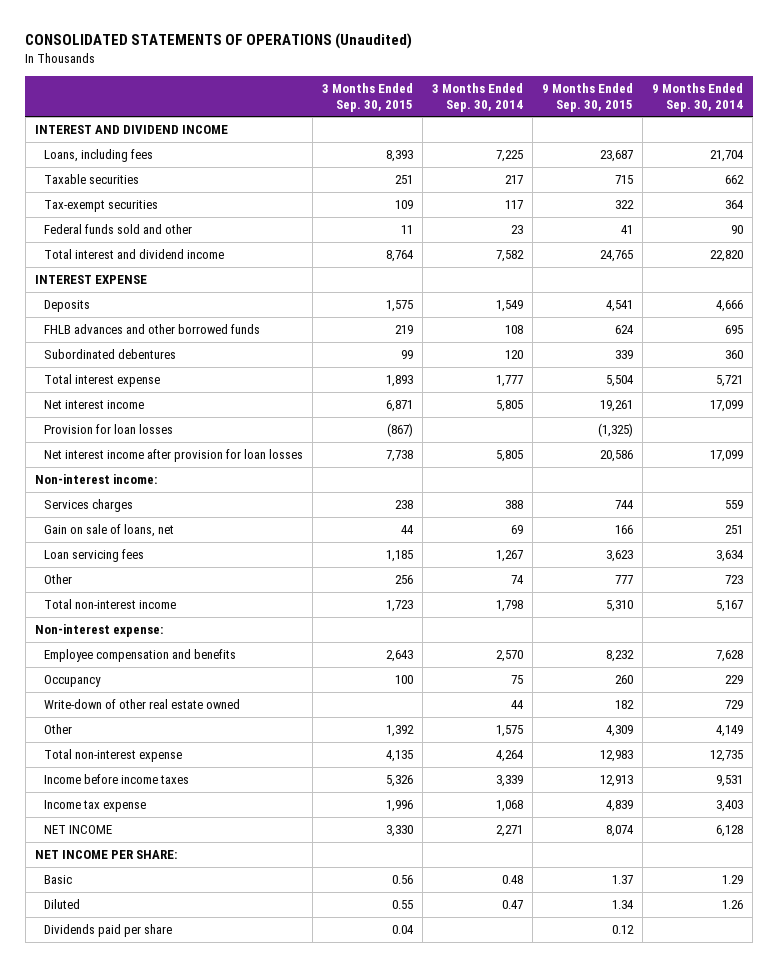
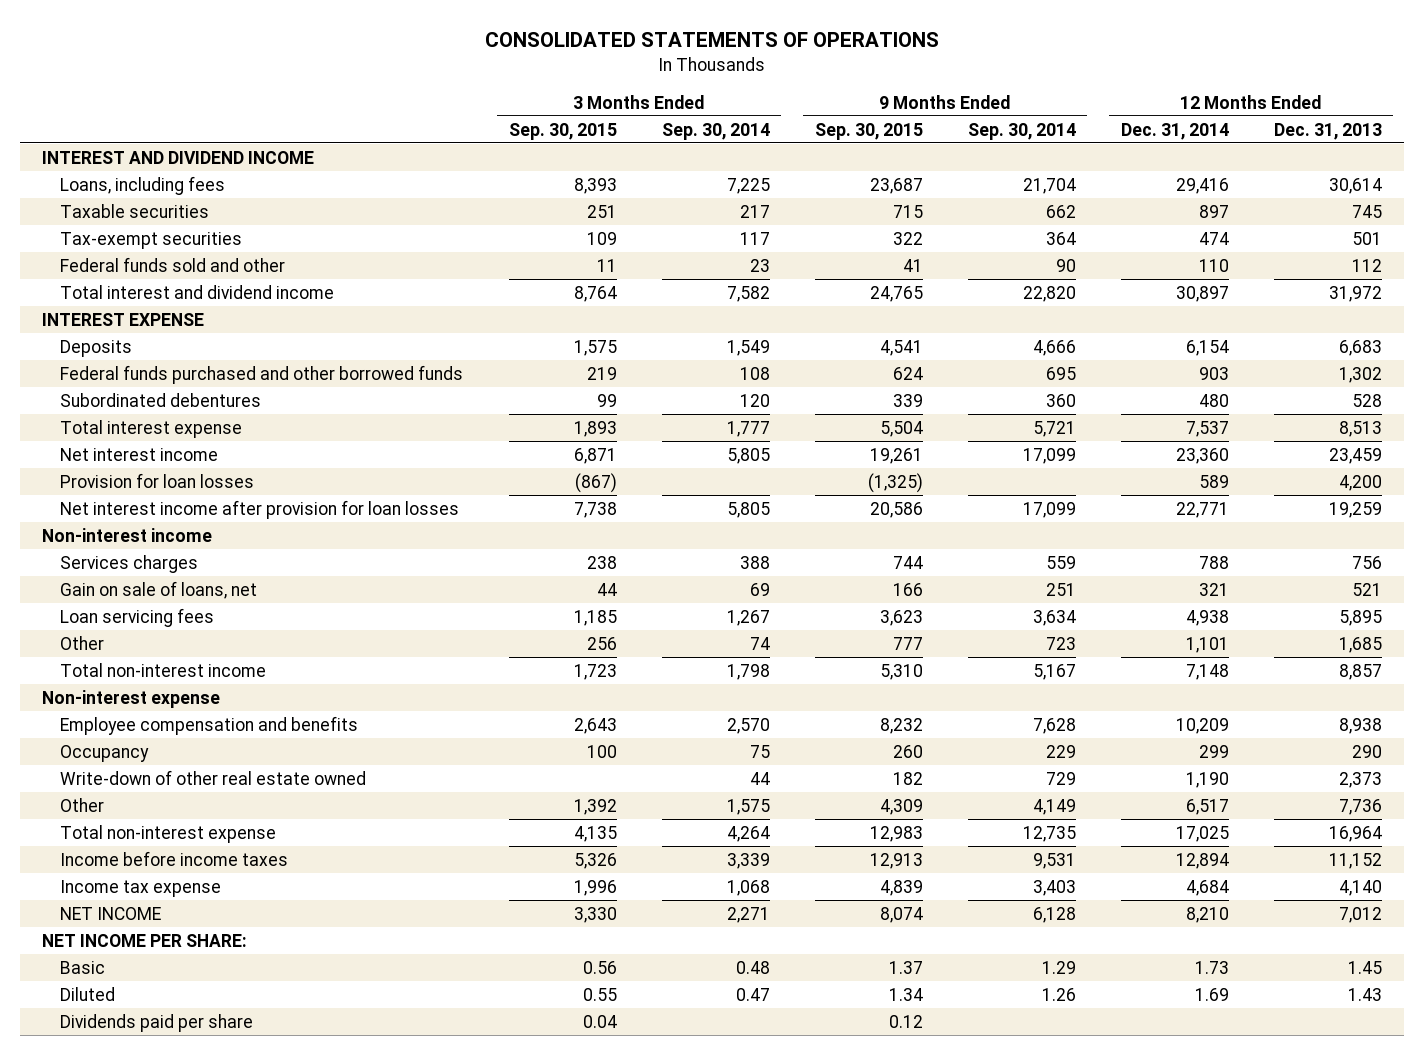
- CONSOLIDATED STATEMENTS OF OPERATIONS (Unaudited)
+ CONSOLIDATED STATEMENTS OF OPERATIONS
- | 3 Months Ended Sep. 30, 2015 | 3 Months Ended Sep. 30, 2014 | 9 Months Ended Sep. 30, 2015 | 9 Months Ended Sep. 30, 2014
+ | 3 Months Ended Sep. 30, 2015 | 3 Months Ended Sep. 30, 2014 | 9 Months Ended Sep. 30, 2015 | 9 Months Ended Sep. 30, 2014 | 12 Months Ended Dec. 31, 2014 | 12 Months Ended Dec. 31, 2013
- FHLB advances and other borrowed funds | 219 | 108 | 624 | 695
+ Federal funds purchased and other borrowed funds | 219 | 108 | 624 | 695 | 903 | 1,302
- Non-interest income:
+ Non-interest income
- Non-interest expense:
+ Non-interest expense

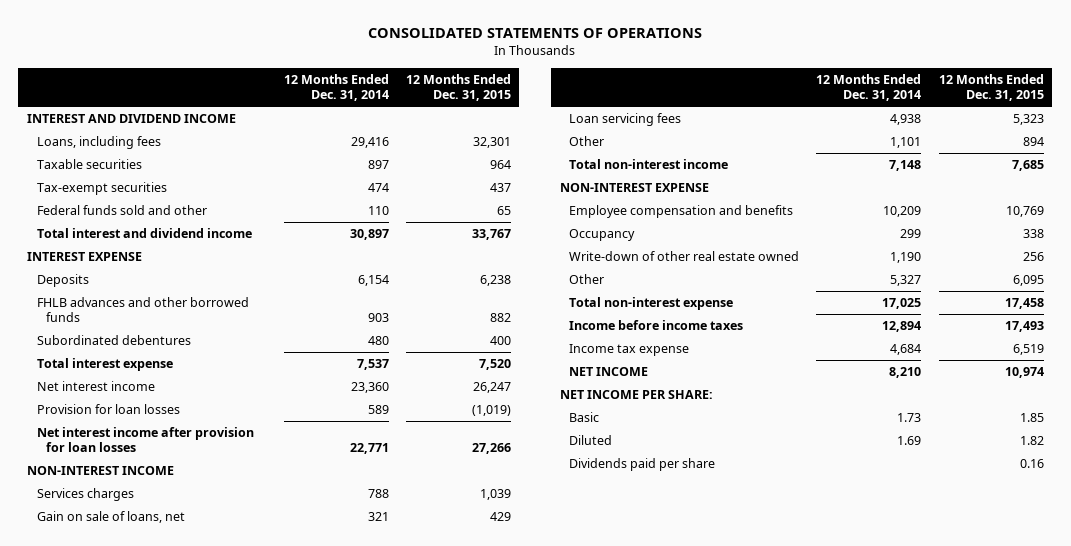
- | 3 Months Ended Sep. 30, 2015 | 3 Months Ended Sep. 30, 2014 | 9 Months Ended Sep. 30, 2015 | 9 Months Ended Sep. 30, 2014 | 12 Months Ended Dec. 31, 2014 | 12 Months Ended Dec. 31, 2013
+ | 12 Months Ended Dec. 31, 2014 | 12 Months Ended Dec. 31, 2015
- Federal funds purchased and other borrowed funds | 219 | 108 | 624 | 695 | 903 | 1,302
+ FHLB advances and other borrowed funds | 903 | 882
- Non-interest income
+ NON-INTEREST INCOME
- Non-interest expense
+ NON-INTEREST EXPENSE
- Other | 1,392 | 1,575 | 4,309 | 4,149 | 6,517 | 7,736
+ Other | 5,327 | 6,095

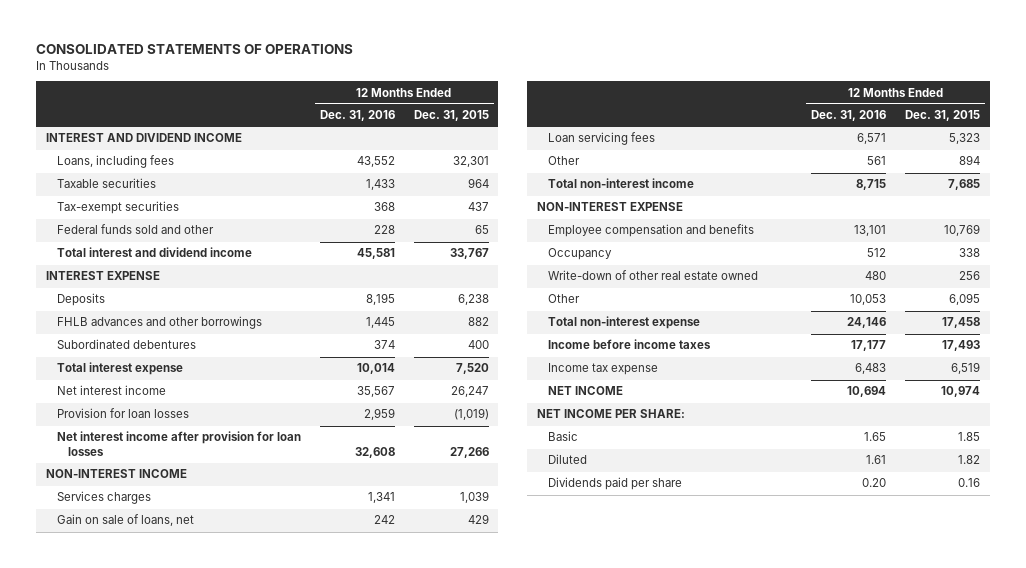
- | 12 Months Ended Dec. 31, 2014 | 12 Months Ended Dec. 31, 2015
+ | 12 Months Ended Dec. 31, 2016 | 12 Months Ended Dec. 31, 2015
- FHLB advances and other borrowed funds | 903 | 882
+ FHLB advances and other borrowings | 1,445 | 882

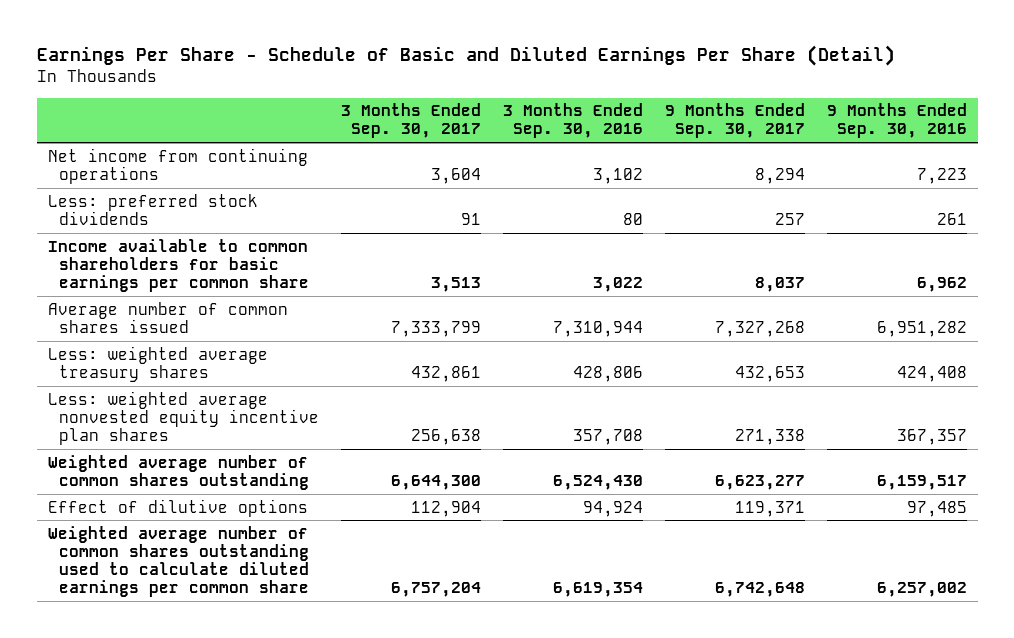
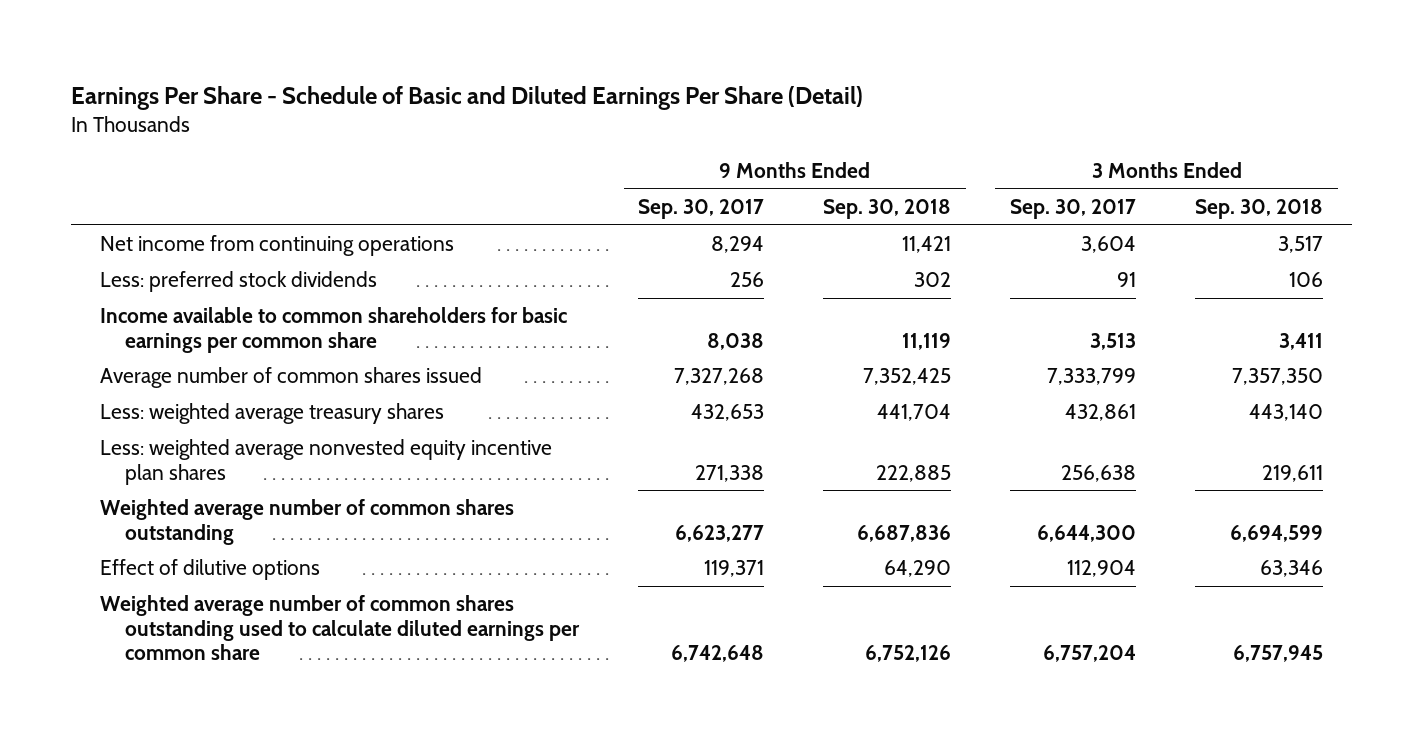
- | 3 Months Ended Sep. 30, 2017 | 3 Months Ended Sep. 30, 2016 | 9 Months Ended Sep. 30, 2017 | 9 Months Ended Sep. 30, 2016
+ | 9 Months Ended Sep. 30, 2017 | 9 Months Ended Sep. 30, 2018 | 3 Months Ended Sep. 30, 2017 | 3 Months Ended Sep. 30, 2018
- Less: preferred stock dividends | 91 | 80 | 257 | 261
- Income available to common shareholders for basic earnings per common share | 3,513 | 3,022 | 8,037 | 6,962
+ Less: preferred stock dividends | 256 | 302 | 91 | 106
+ Income available to common shareholders for basic earnings per common share | 8,038 | 11,119 | 3,513 | 3,411

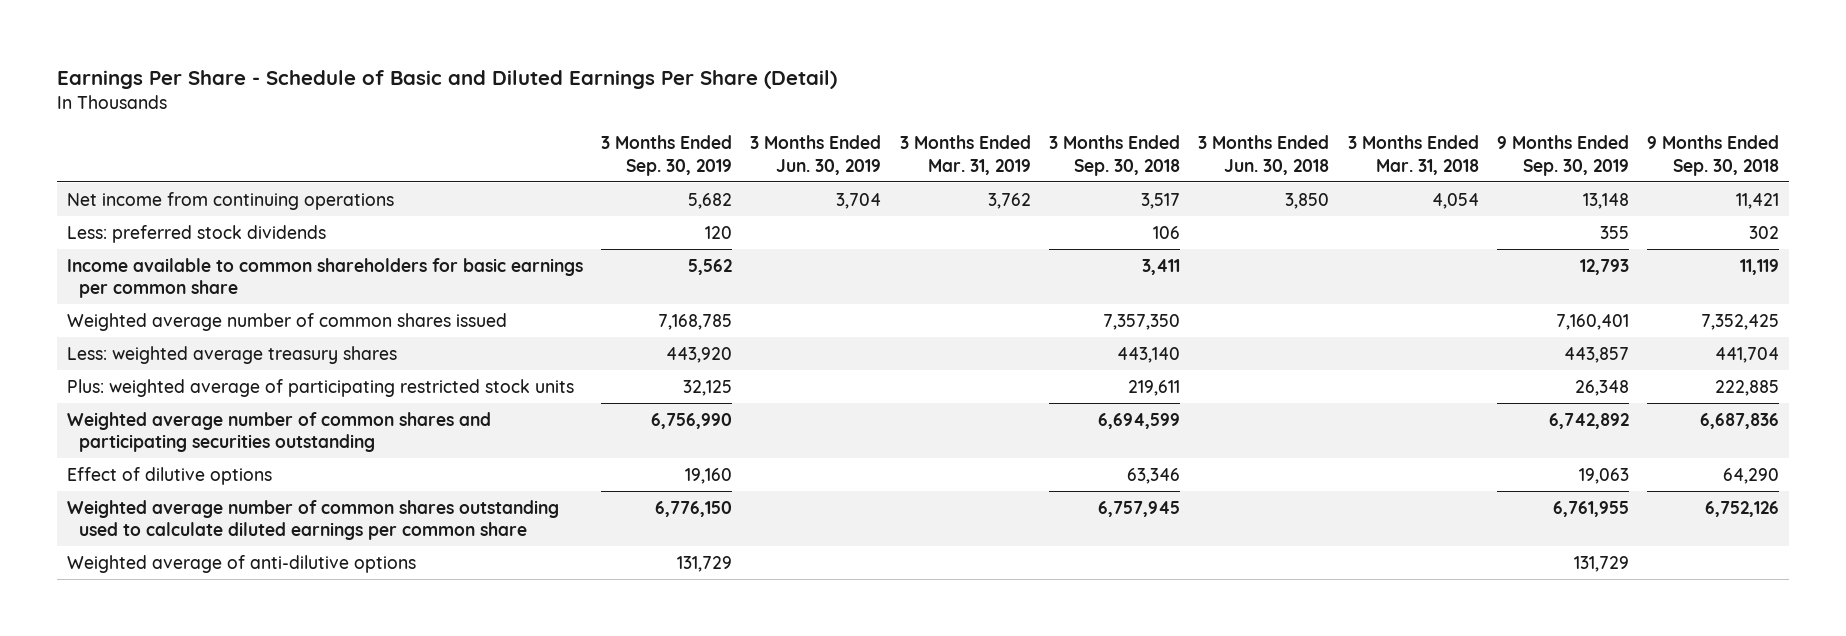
- | 9 Months Ended Sep. 30, 2017 | 9 Months Ended Sep. 30, 2018 | 3 Months Ended Sep. 30, 2017 | 3 Months Ended Sep. 30, 2018
+ | 3 Months Ended Sep. 30, 2019 | 3 Months Ended Jun. 30, 2019 | 3 Months Ended Mar. 31, 2019 | 3 Months Ended Sep. 30, 2018 | 3 Months Ended Jun. 30, 2018 | 3 Months Ended Mar. 31, 2018 | 9 Months Ended Sep. 30, 2019 | 9 Months Ended Sep. 30, 2018
- Average number of common shares issued | 7,327,268 | 7,352,425 | 7,333,799 | 7,357,350
+ Weighted average number of common shares issued | 7,168,785 | | | 7,357,350 | | | 7,160,401 | 7,352,425
- Less: weighted average nonvested equity incentive plan shares | 271,338 | 222,885 | 256,638 | 219,611
- Weighted average number of common shares outstanding | 6,623,277 | 6,687,836 | 6,644,300 | 6,694,599
+ Plus: weighted average of participating restricted stock units | 32,125 | | | 219,611 | | | 26,348 | 222,885
+ Weighted average number of common shares and participating securities outstanding | 6,756,990 | | | 6,694,599 | | | 6,742,892 | 6,687,836
+ Weighted average of anti-dilutive options | 131,729 | | | | | | 131,729 |

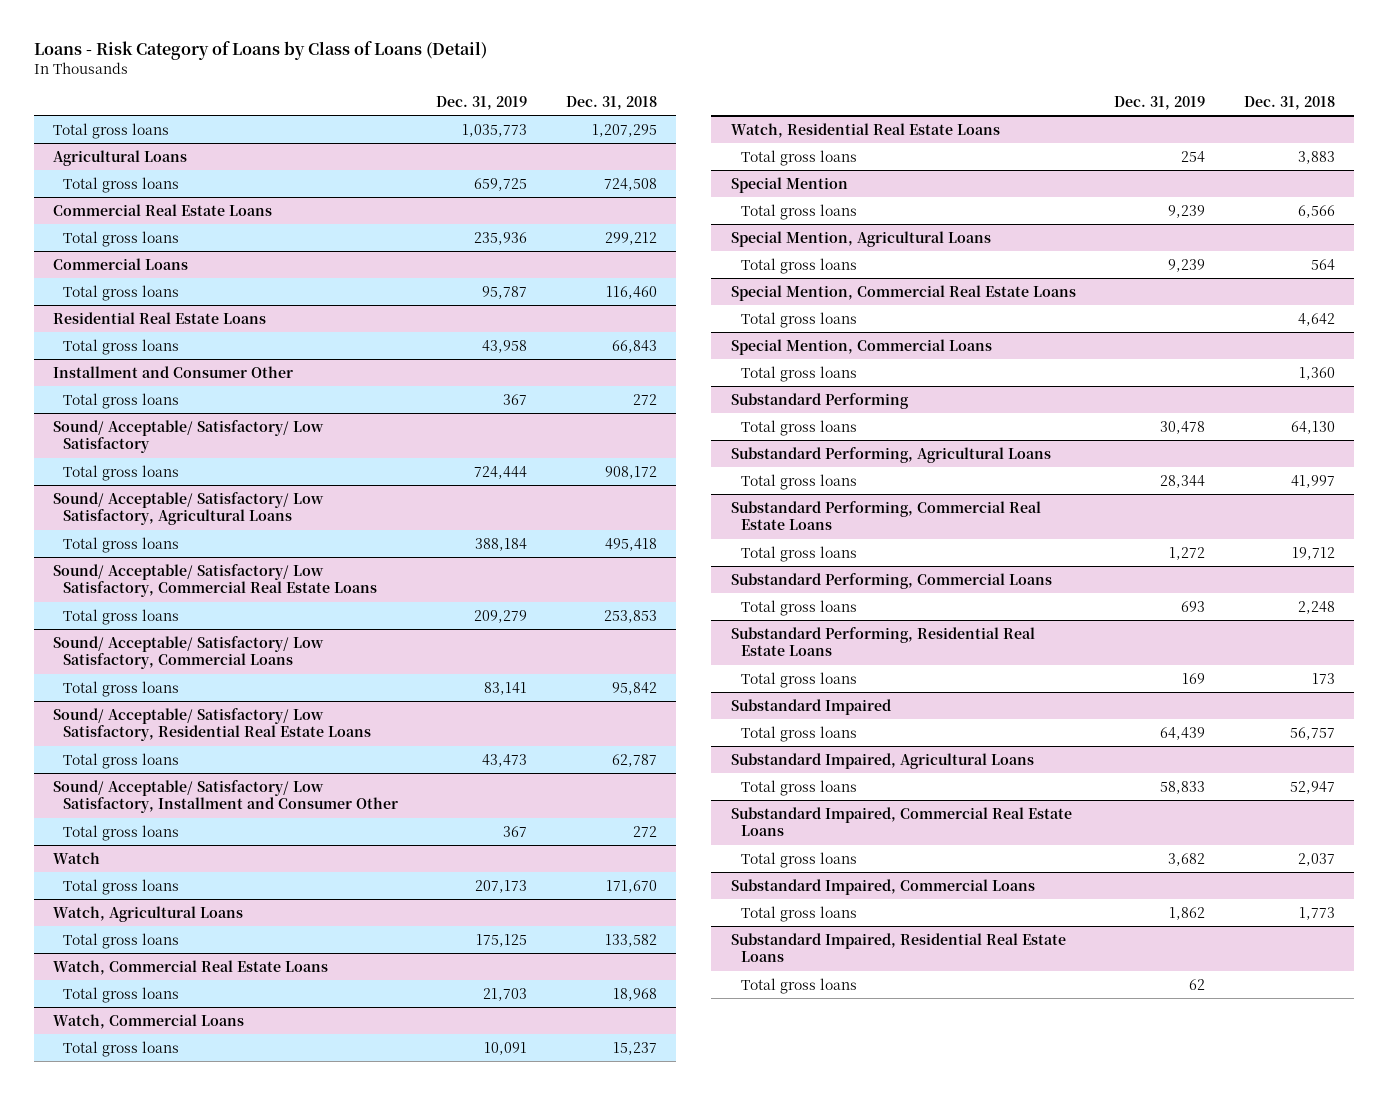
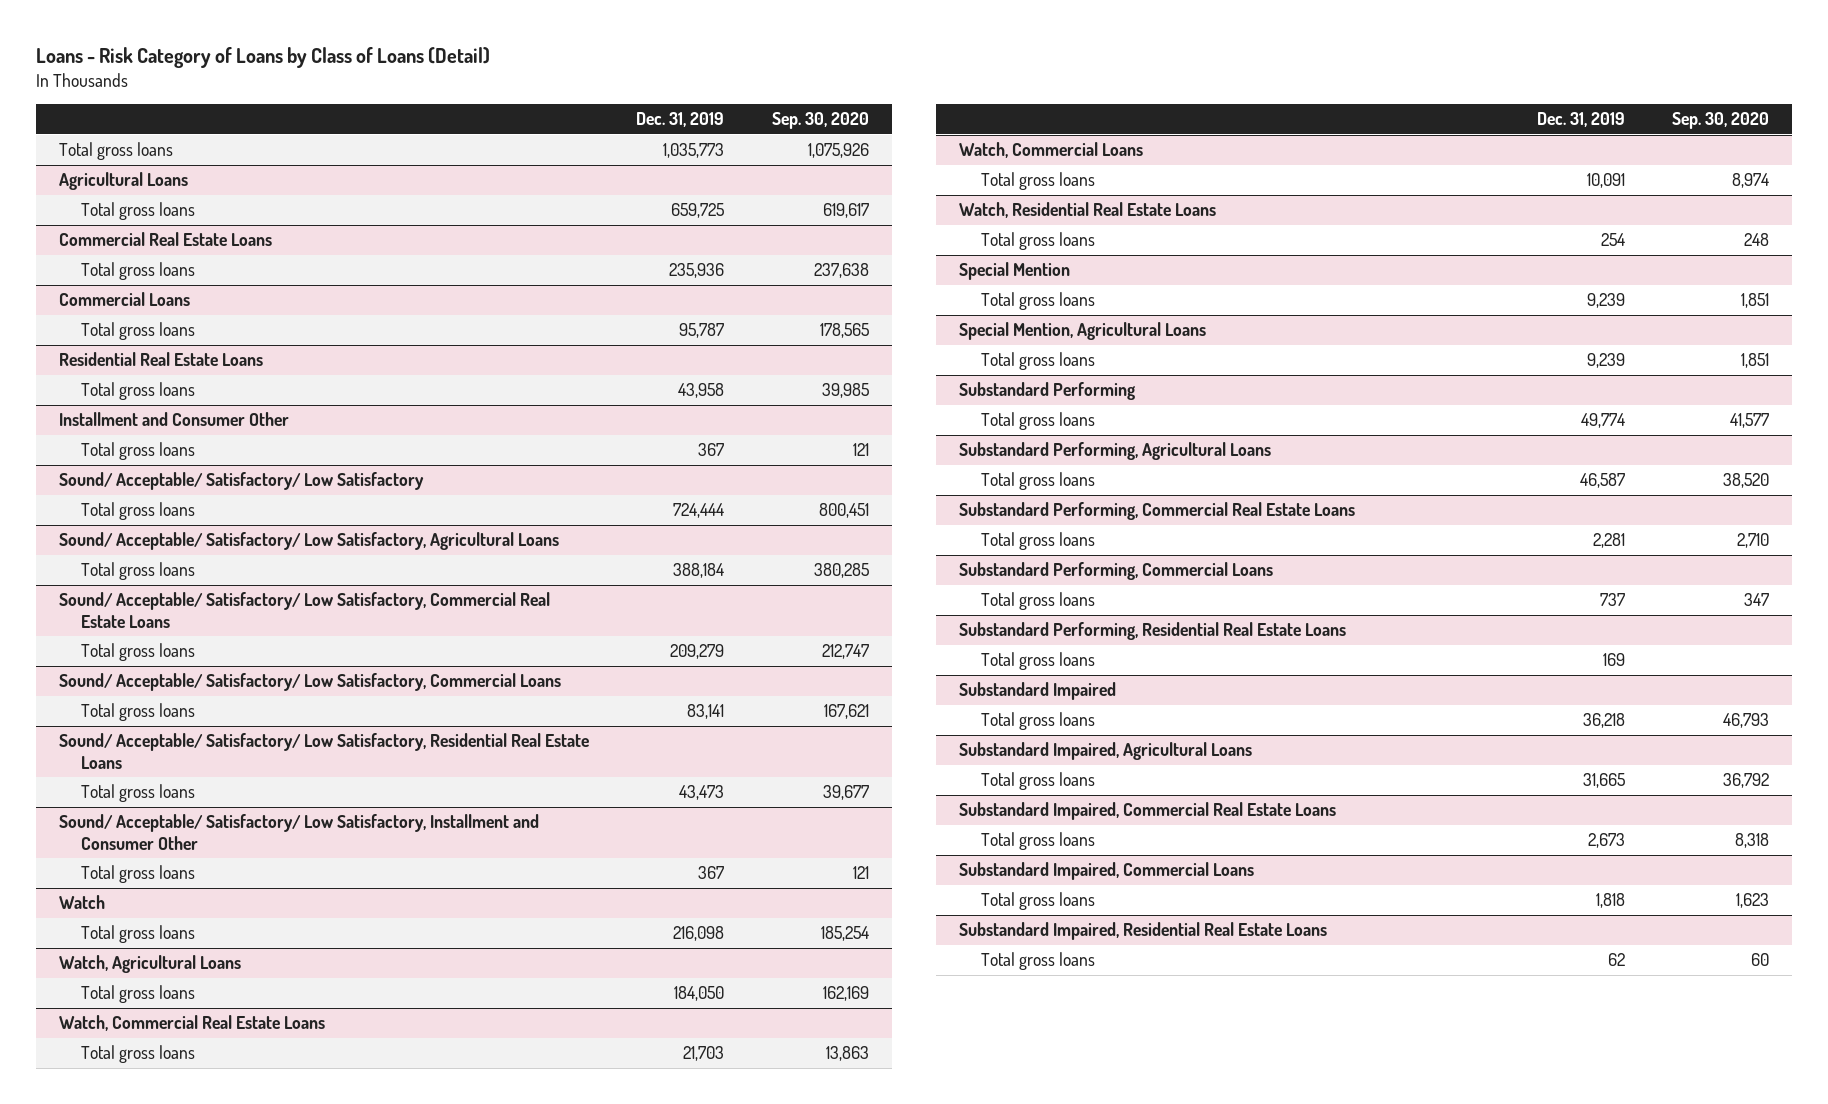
- | Dec. 31, 2019 | Dec. 31, 2018
+ | Dec. 31, 2019 | Sep. 30, 2020
@ Watch
- Total gross loans | 207,173 | 171,670
+ Total gross loans | 216,098 | 185,254
@ Watch, Agricultural Loans
- Total gross loans | 175,125 | 133,582
+ Total gross loans | 184,050 | 162,169
- Special Mention, Commercial Real Estate Loans
- Total gross loans | | 4,642
- Special Mention, Commercial Loans
- Total gross loans | | 1,360
@ Substandard Performing
- Total gross loans | 30,478 | 64,130
+ Total gross loans | 49,774 | 41,577
@ Substandard Performing, Agricultural Loans
- Total gross loans | 28,344 | 41,997
+ Total gross loans | 46,587 | 38,520
@ Substandard Performing, Commercial Real Estate Loans
- Total gross loans | 1,272 | 19,712
+ Total gross loans | 2,281 | 2,710
@ Substandard Performing, Commercial Loans
- Total gross loans | 693 | 2,248
+ Total gross loans | 737 | 347
@ Substandard Impaired
- Total gross loans | 64,439 | 56,757
+ Total gross loans | 36,218 | 46,793
@ Substandard Impaired, Agricultural Loans
- Total gross loans | 58,833 | 52,947
+ Total gross loans | 31,665 | 36,792
@ Substandard Impaired, Commercial Real Estate Loans
- Total gross loans | 3,682 | 2,037
+ Total gross loans | 2,673 | 8,318
@ Substandard Impaired, Commercial Loans
- Total gross loans | 1,862 | 1,773
+ Total gross loans | 1,818 | 1,623

